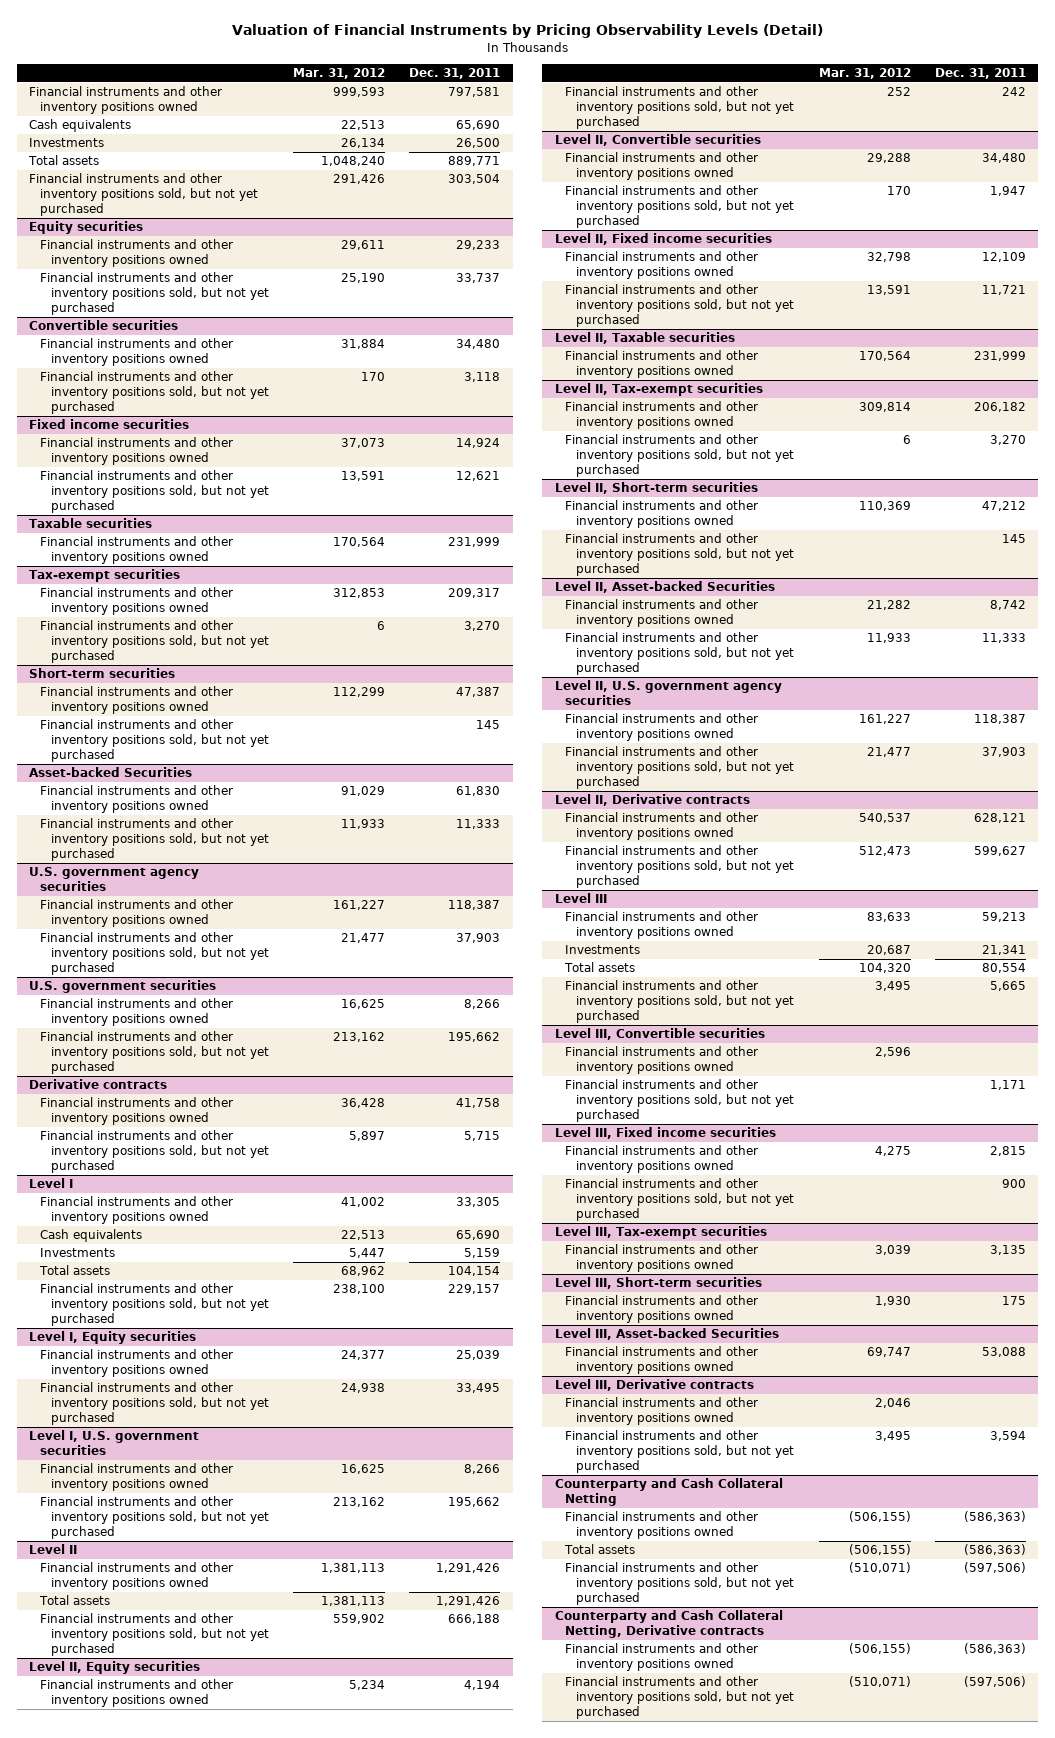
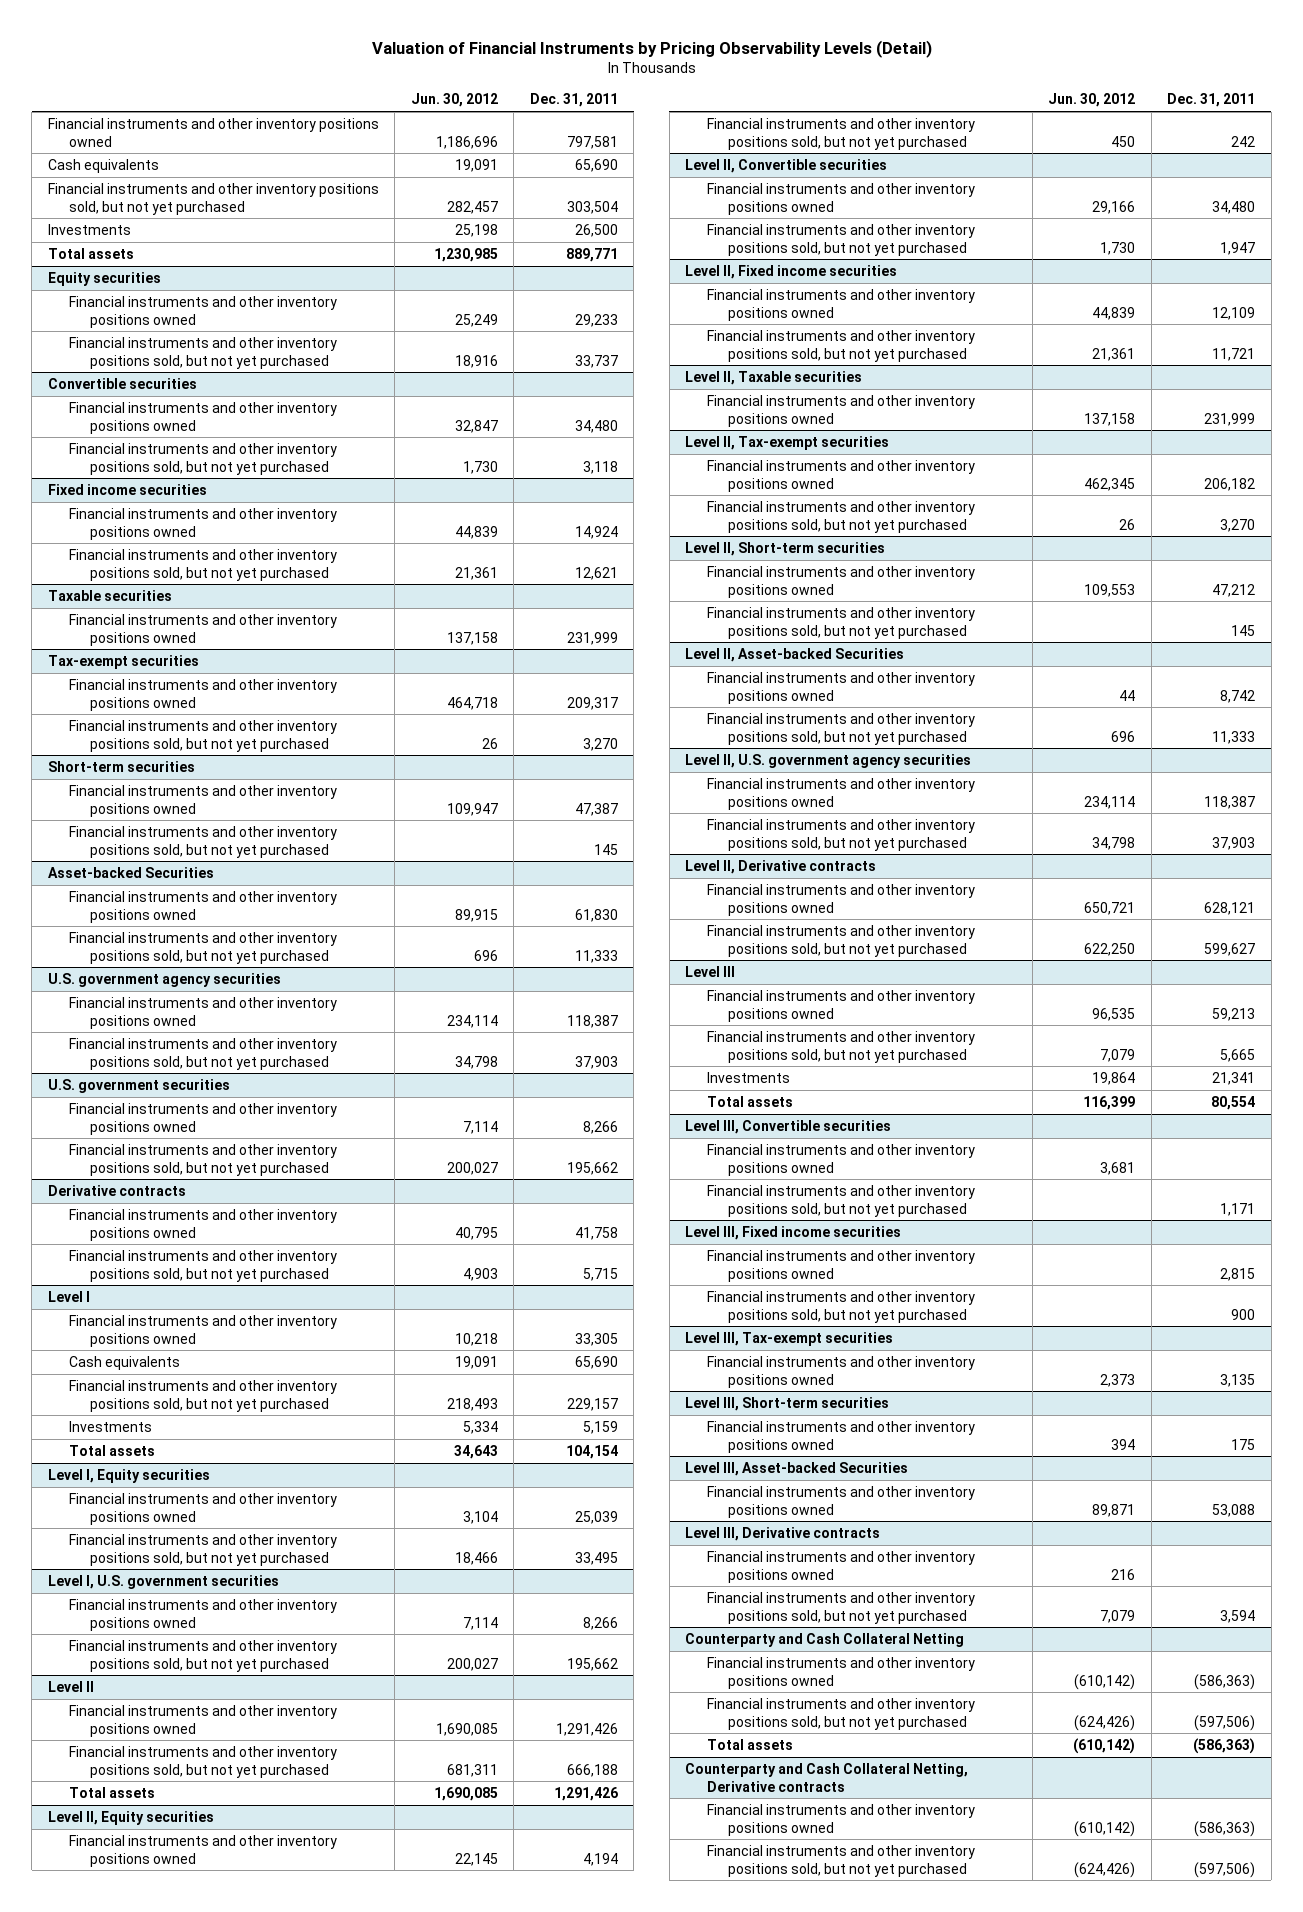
- | Mar. 31, 2012 | Dec. 31, 2011
+ | Jun. 30, 2012 | Dec. 31, 2011
moved up: Financial instruments and other inventory positions sold, but not yet purchased | 282,457 | 303,504
@ Level I
moved up: Financial instruments and other inventory positions sold, but not yet purchased | 218,493 | 229,157
@ Level II
moved down: Total assets | 1,690,085 | 1,291,426
@ Level III
moved up: Financial instruments and other inventory positions sold, but not yet purchased | 7,079 | 5,665
@ Counterparty and Cash Collateral Netting
moved down: Total assets | (610,142) | (586,363)

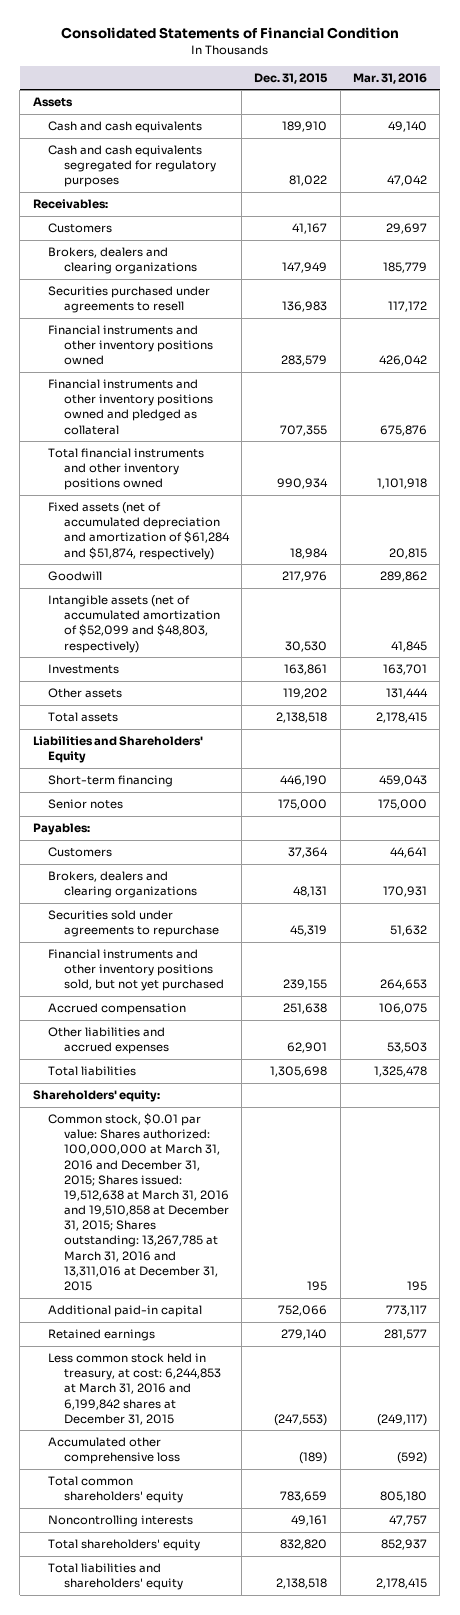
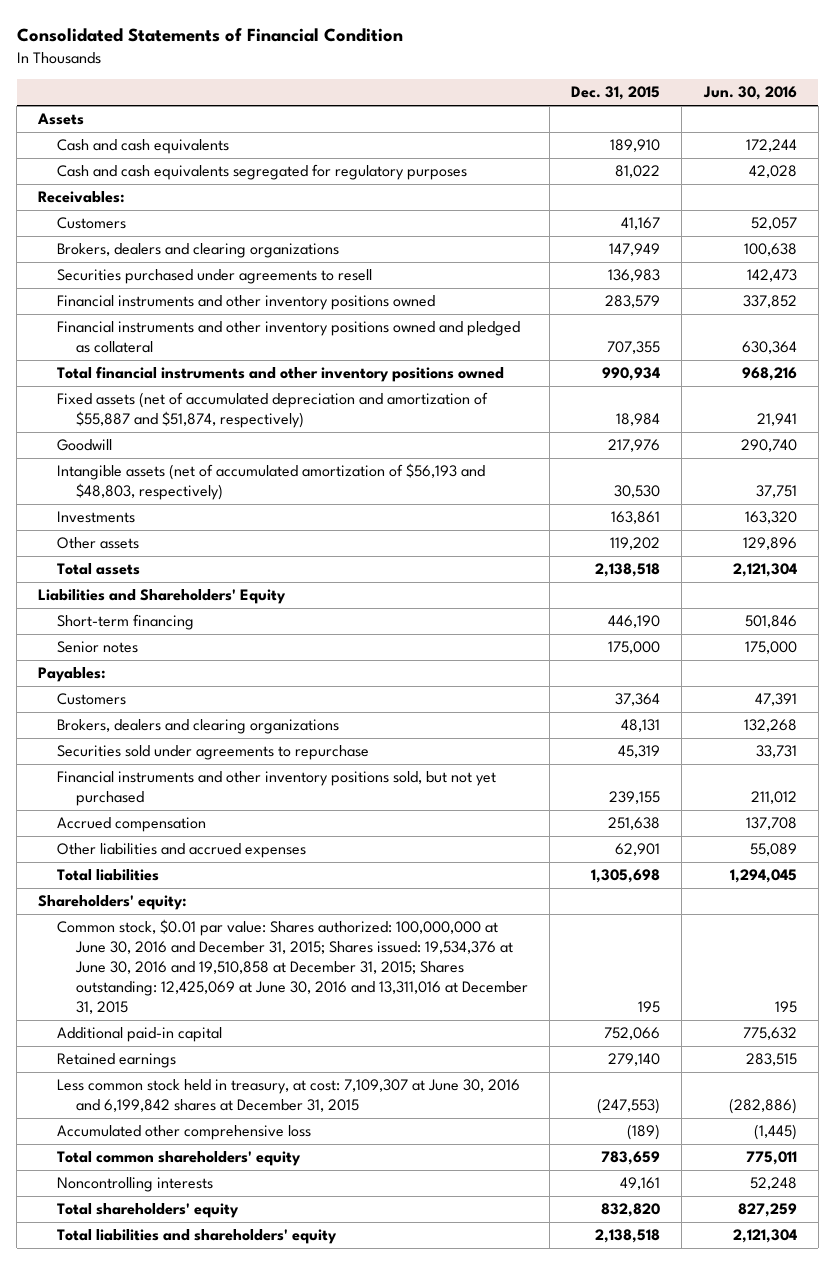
- | Dec. 31, 2015 | Mar. 31, 2016
+ | Dec. 31, 2015 | Jun. 30, 2016
- Fixed assets (net of accumulated depreciation and amortization of $61,284 and $51,874, respectively) | 18,984 | 20,815
+ Fixed assets (net of accumulated depreciation and amortization of $55,887 and $51,874, respectively) | 18,984 | 21,941
- Intangible assets (net of accumulated amortization of $52,099 and $48,803, respectively) | 30,530 | 41,845
+ Intangible assets (net of accumulated amortization of $56,193 and $48,803, respectively) | 30,530 | 37,751
- Common stock, $0.01 par value: Shares authorized: 100,000,000 at March 31, 2016 and December 31, 2015; Shares issued: 19,512,638 at March 31, 2016 and 19,510,858 at December 31, 2015; Shares outstanding: 13,267,785 at March 31, 2016 and 13,311,016 at December 31, 2015 | 195 | 195
+ Common stock, $0.01 par value: Shares authorized: 100,000,000 at June 30, 2016 and December 31, 2015; Shares issued: 19,534,376 at June 30, 2016 and 19,510,858 at December 31, 2015; Shares outstanding: 12,425,069 at June 30, 2016 and 13,311,016 at December 31, 2015 | 195 | 195
- Less common stock held in treasury, at cost: 6,244,853 at March 31, 2016 and 6,199,842 shares at December 31, 2015 | (247,553) | (249,117)
+ Less common stock held in treasury, at cost: 7,109,307 at June 30, 2016 and 6,199,842 shares at December 31, 2015 | (247,553) | (282,886)

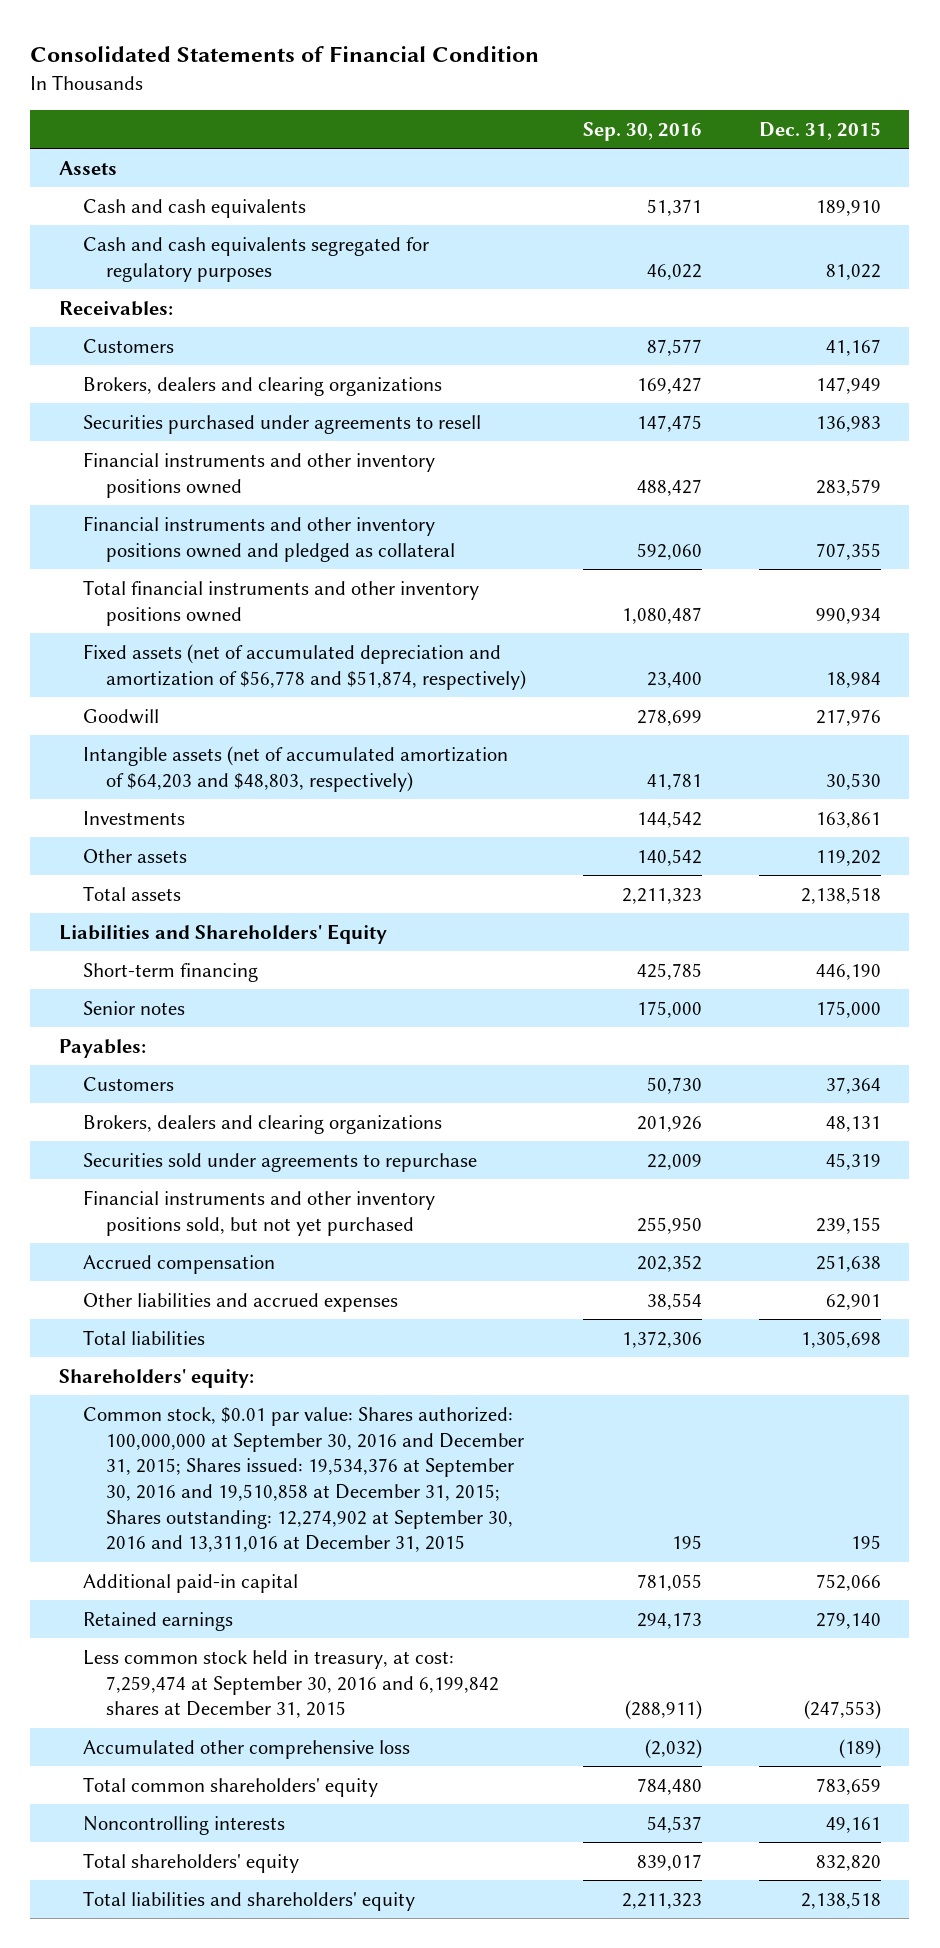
- | Dec. 31, 2015 | Jun. 30, 2016
+ | Sep. 30, 2016 | Dec. 31, 2015
- Fixed assets (net of accumulated depreciation and amortization of $55,887 and $51,874, respectively) | 18,984 | 21,941
+ Fixed assets (net of accumulated depreciation and amortization of $56,778 and $51,874, respectively) | 23,400 | 18,984
- Intangible assets (net of accumulated amortization of $56,193 and $48,803, respectively) | 30,530 | 37,751
+ Intangible assets (net of accumulated amortization of $64,203 and $48,803, respectively) | 41,781 | 30,530
- Common stock, $0.01 par value: Shares authorized: 100,000,000 at June 30, 2016 and December 31, 2015; Shares issued: 19,534,376 at June 30, 2016 and 19,510,858 at December 31, 2015; Shares outstanding: 12,425,069 at June 30, 2016 and 13,311,016 at December 31, 2015 | 195 | 195
+ Common stock, $0.01 par value: Shares authorized: 100,000,000 at September 30, 2016 and December 31, 2015; Shares issued: 19,534,376 at September 30, 2016 and 19,510,858 at December 31, 2015; Shares outstanding: 12,274,902 at September 30, 2016 and 13,311,016 at December 31, 2015 | 195 | 195
- Less common stock held in treasury, at cost: 7,109,307 at June 30, 2016 and 6,199,842 shares at December 31, 2015 | (247,553) | (282,886)
+ Less common stock held in treasury, at cost: 7,259,474 at September 30, 2016 and 6,199,842 shares at December 31, 2015 | (288,911) | (247,553)

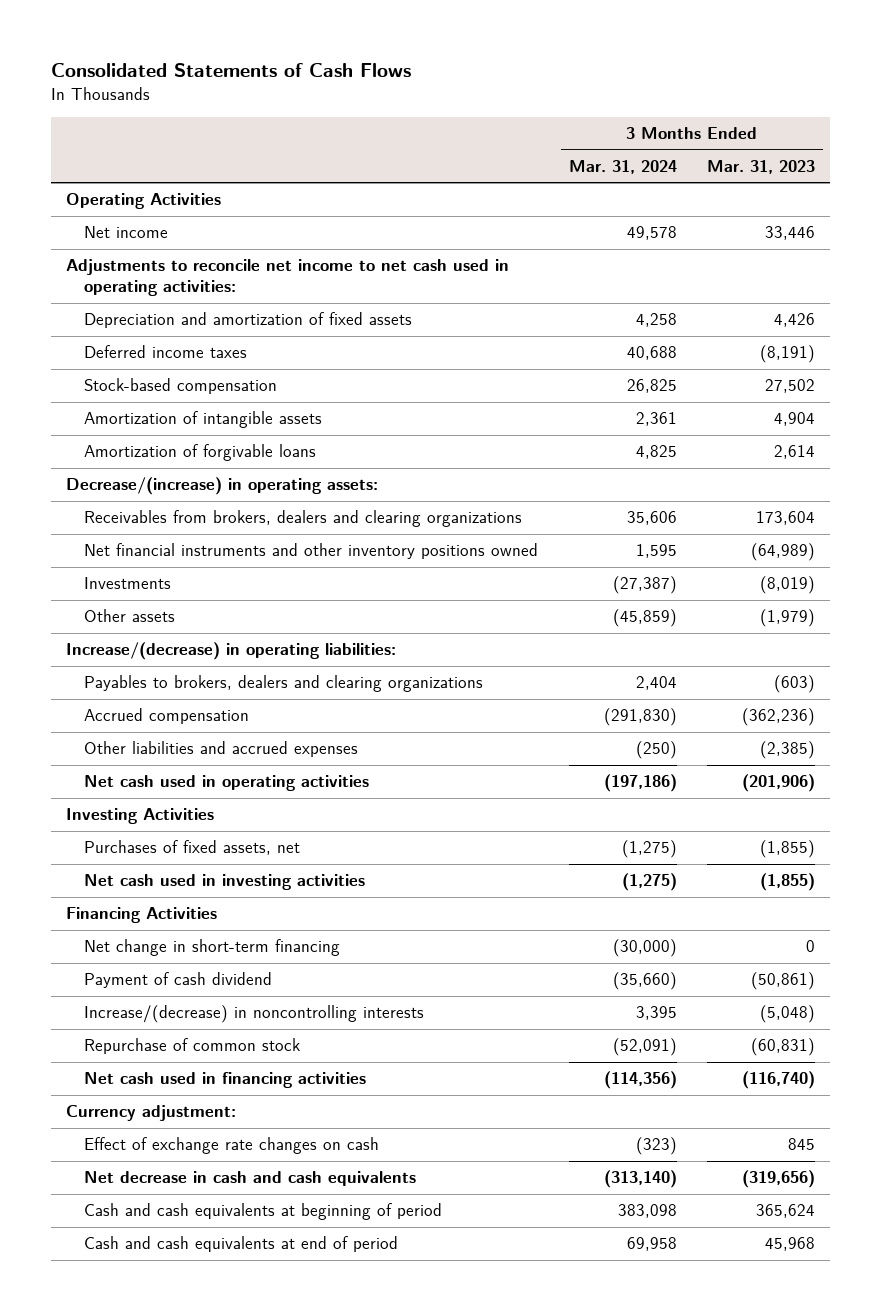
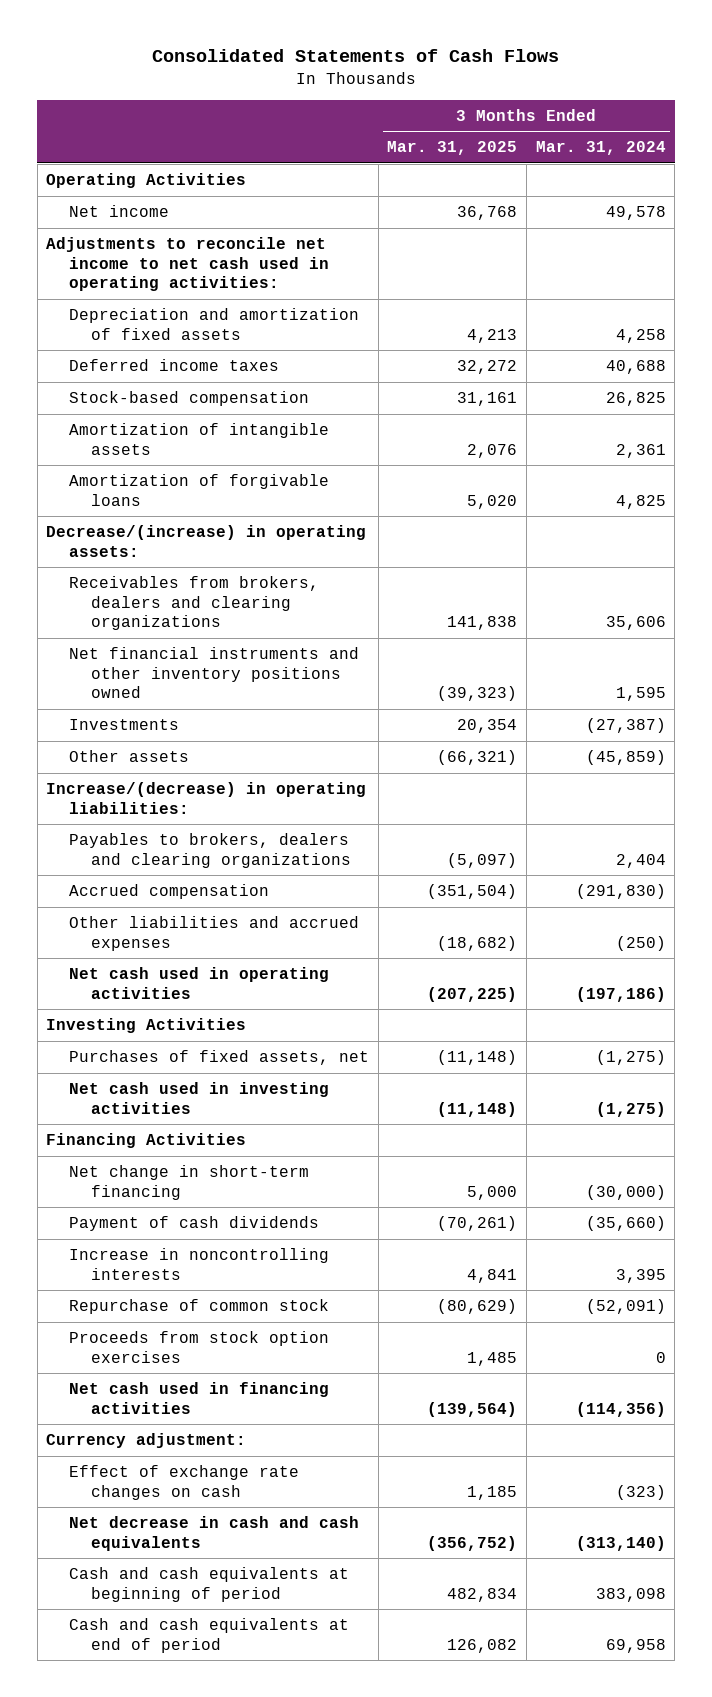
- | 3 Months Ended Mar. 31, 2024 | 3 Months Ended Mar. 31, 2023
+ | 3 Months Ended Mar. 31, 2025 | 3 Months Ended Mar. 31, 2024
- Payment of cash dividend | (35,660) | (50,861)
- Increase/(decrease) in noncontrolling interests | 3,395 | (5,048)
+ Payment of cash dividends | (70,261) | (35,660)
+ Increase in noncontrolling interests | 4,841 | 3,395
+ Proceeds from stock option exercises | 1,485 | 0

